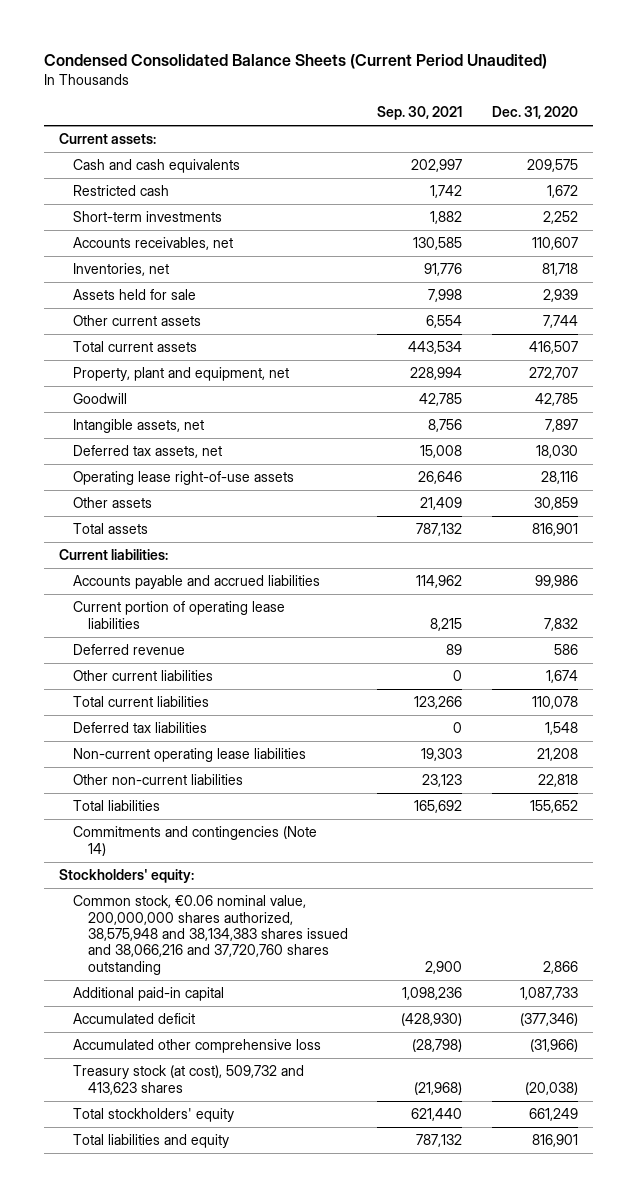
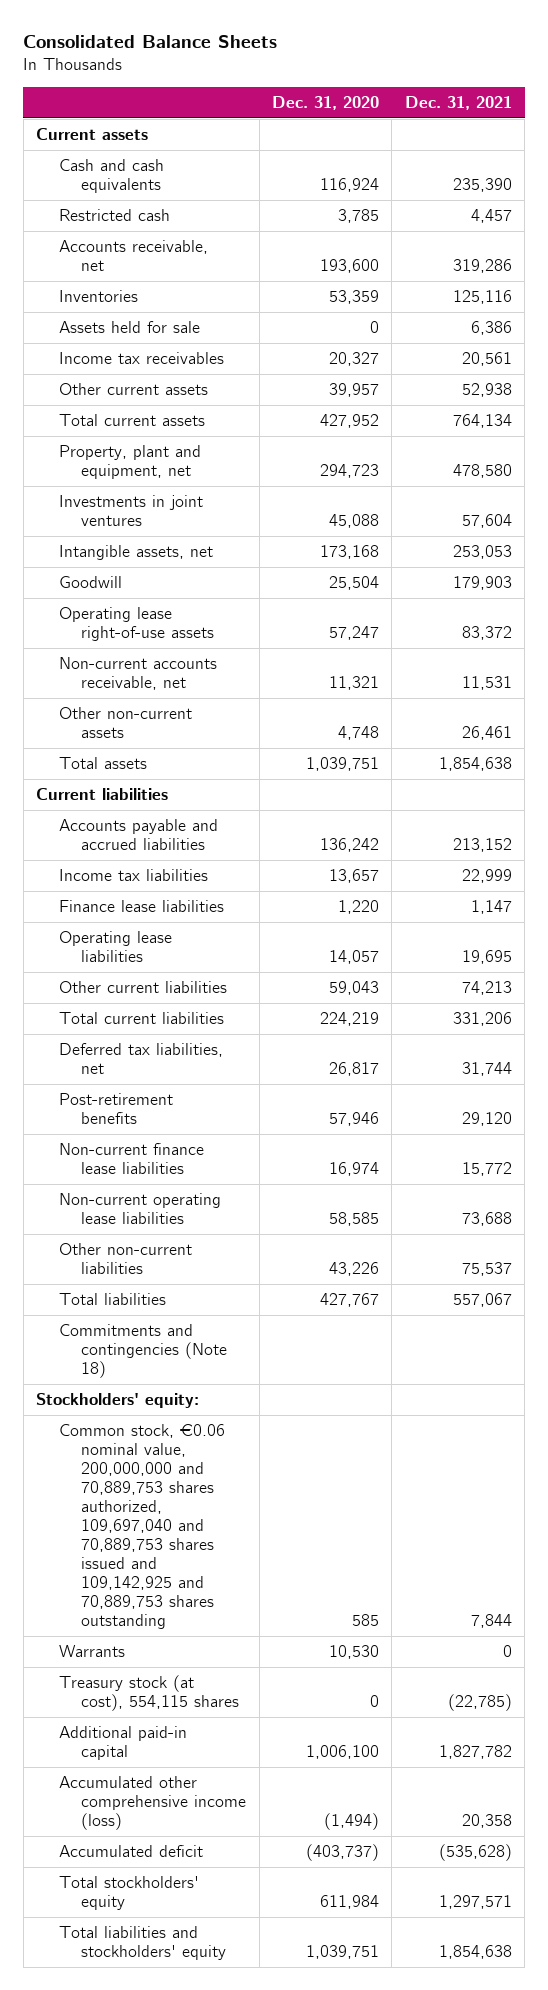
- Condensed Consolidated Balance Sheets (Current Period Unaudited)
+ Consolidated Balance Sheets
- | Sep. 30, 2021 | Dec. 31, 2020
+ | Dec. 31, 2020 | Dec. 31, 2021
- Current assets:
- Cash and cash equivalents | 202,997 | 209,575
- Restricted cash | 1,742 | 1,672
- Short-term investments | 1,882 | 2,252
- Accounts receivables, net | 130,585 | 110,607
- Inventories, net | 91,776 | 81,718
- Assets held for sale | 7,998 | 2,939
- Other current assets | 6,554 | 7,744
- Total current assets | 443,534 | 416,507
- Property, plant and equipment, net | 228,994 | 272,707
- Goodwill | 42,785 | 42,785
- Intangible assets, net | 8,756 | 7,897
- Deferred tax assets, net | 15,008 | 18,030
- Operating lease right-of-use assets | 26,646 | 28,116
- Other assets | 21,409 | 30,859
- Total assets | 787,132 | 816,901
- Current liabilities:
- Accounts payable and accrued liabilities | 114,962 | 99,986
- Current portion of operating lease liabilities | 8,215 | 7,832
- Deferred revenue | 89 | 586
- Other current liabilities | 0 | 1,674
- Total current liabilities | 123,266 | 110,078
- Deferred tax liabilities | 0 | 1,548
- Non-current operating lease liabilities | 19,303 | 21,208
- Other non-current liabilities | 23,123 | 22,818
- Total liabilities | 165,692 | 155,652
- Commitments and contingencies (Note 14)
+ Current assets
+ Cash and cash equivalents | 116,924 | 235,390
+ Restricted cash | 3,785 | 4,457
+ Accounts receivable, net | 193,600 | 319,286
+ Inventories | 53,359 | 125,116
+ Assets held for sale | 0 | 6,386
+ Income tax receivables | 20,327 | 20,561
+ Other current assets | 39,957 | 52,938
+ Total current assets | 427,952 | 764,134
+ Property, plant and equipment, net | 294,723 | 478,580
+ Investments in joint ventures | 45,088 | 57,604
+ Intangible assets, net | 173,168 | 253,053
+ Goodwill | 25,504 | 179,903
+ Operating lease right-of-use assets | 57,247 | 83,372
+ Non-current accounts receivable, net | 11,321 | 11,531
+ Other non-current assets | 4,748 | 26,461
+ Total assets | 1,039,751 | 1,854,638
+ Current liabilities
+ Accounts payable and accrued liabilities | 136,242 | 213,152
+ Income tax liabilities | 13,657 | 22,999
+ Finance lease liabilities | 1,220 | 1,147
+ Operating lease liabilities | 14,057 | 19,695
+ Other current liabilities | 59,043 | 74,213
+ Total current liabilities | 224,219 | 331,206
+ Deferred tax liabilities, net | 26,817 | 31,744
+ Post-retirement benefits | 57,946 | 29,120
+ Non-current finance lease liabilities | 16,974 | 15,772
+ Non-current operating lease liabilities | 58,585 | 73,688
+ Other non-current liabilities | 43,226 | 75,537
+ Total liabilities | 427,767 | 557,067
+ Commitments and contingencies (Note 18)
- Common stock, €0.06 nominal value, 200,000,000 shares authorized, 38,575,948 and 38,134,383 shares issued and 38,066,216 and 37,720,760 shares outstanding | 2,900 | 2,866
- Additional paid-in capital | 1,098,236 | 1,087,733
- Accumulated deficit | (428,930) | (377,346)
- Accumulated other comprehensive loss | (28,798) | (31,966)
- Treasury stock (at cost), 509,732 and 413,623 shares | (21,968) | (20,038)
- Total stockholders' equity | 621,440 | 661,249
- Total liabilities and equity | 787,132 | 816,901
+ Common stock, €0.06 nominal value, 200,000,000 and 70,889,753 shares authorized, 109,697,040 and 70,889,753 shares issued and 109,142,925 and 70,889,753 shares outstanding | 585 | 7,844
+ Warrants | 10,530 | 0
+ Treasury stock (at cost), 554,115 shares | 0 | (22,785)
+ Additional paid-in capital | 1,006,100 | 1,827,782
+ Accumulated other comprehensive income (loss) | (1,494) | 20,358
+ Accumulated deficit | (403,737) | (535,628)
+ Total stockholders' equity | 611,984 | 1,297,571
+ Total liabilities and stockholders' equity | 1,039,751 | 1,854,638

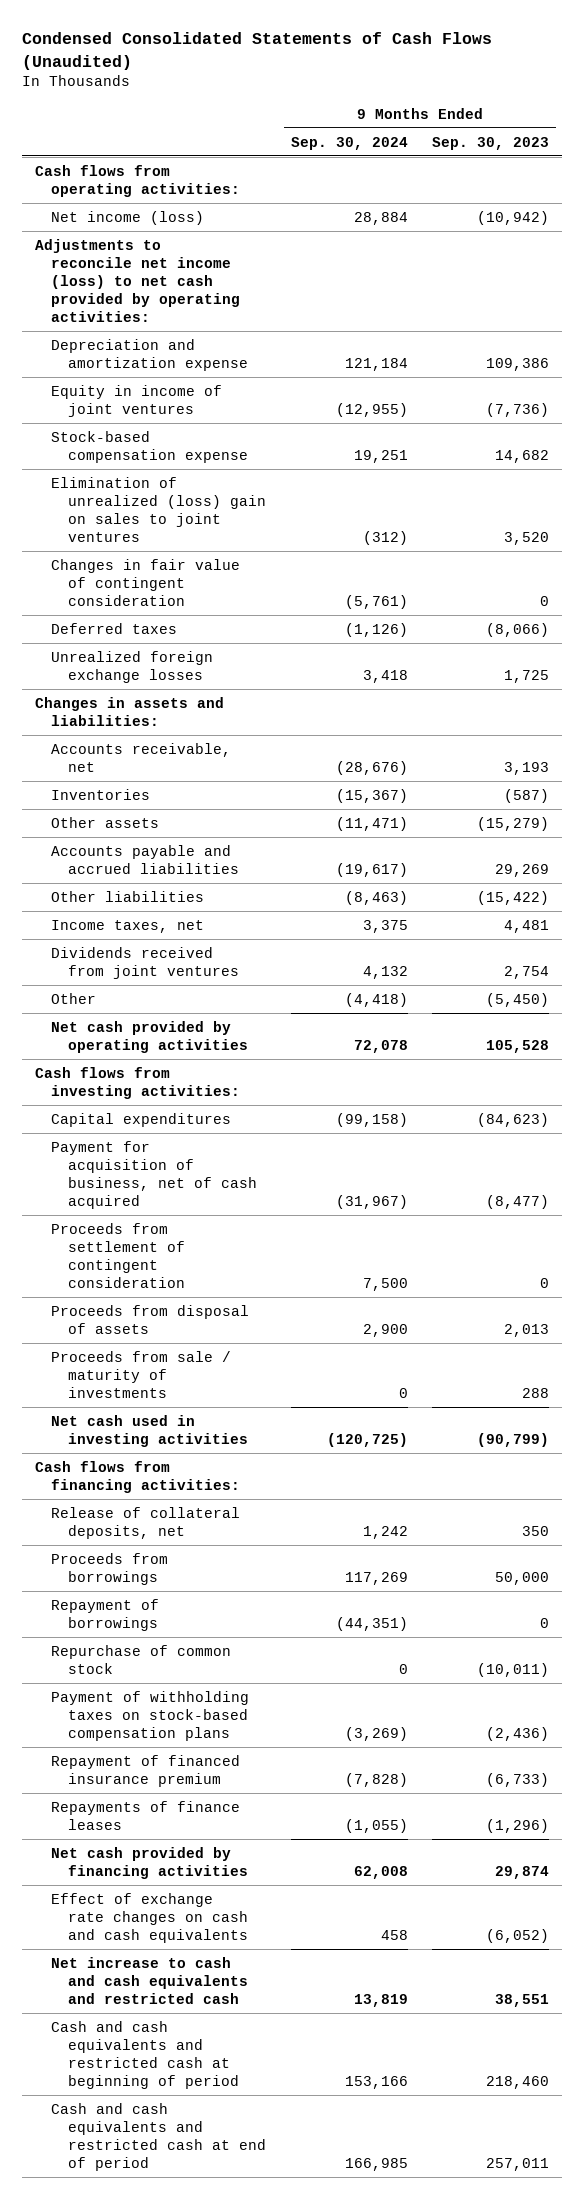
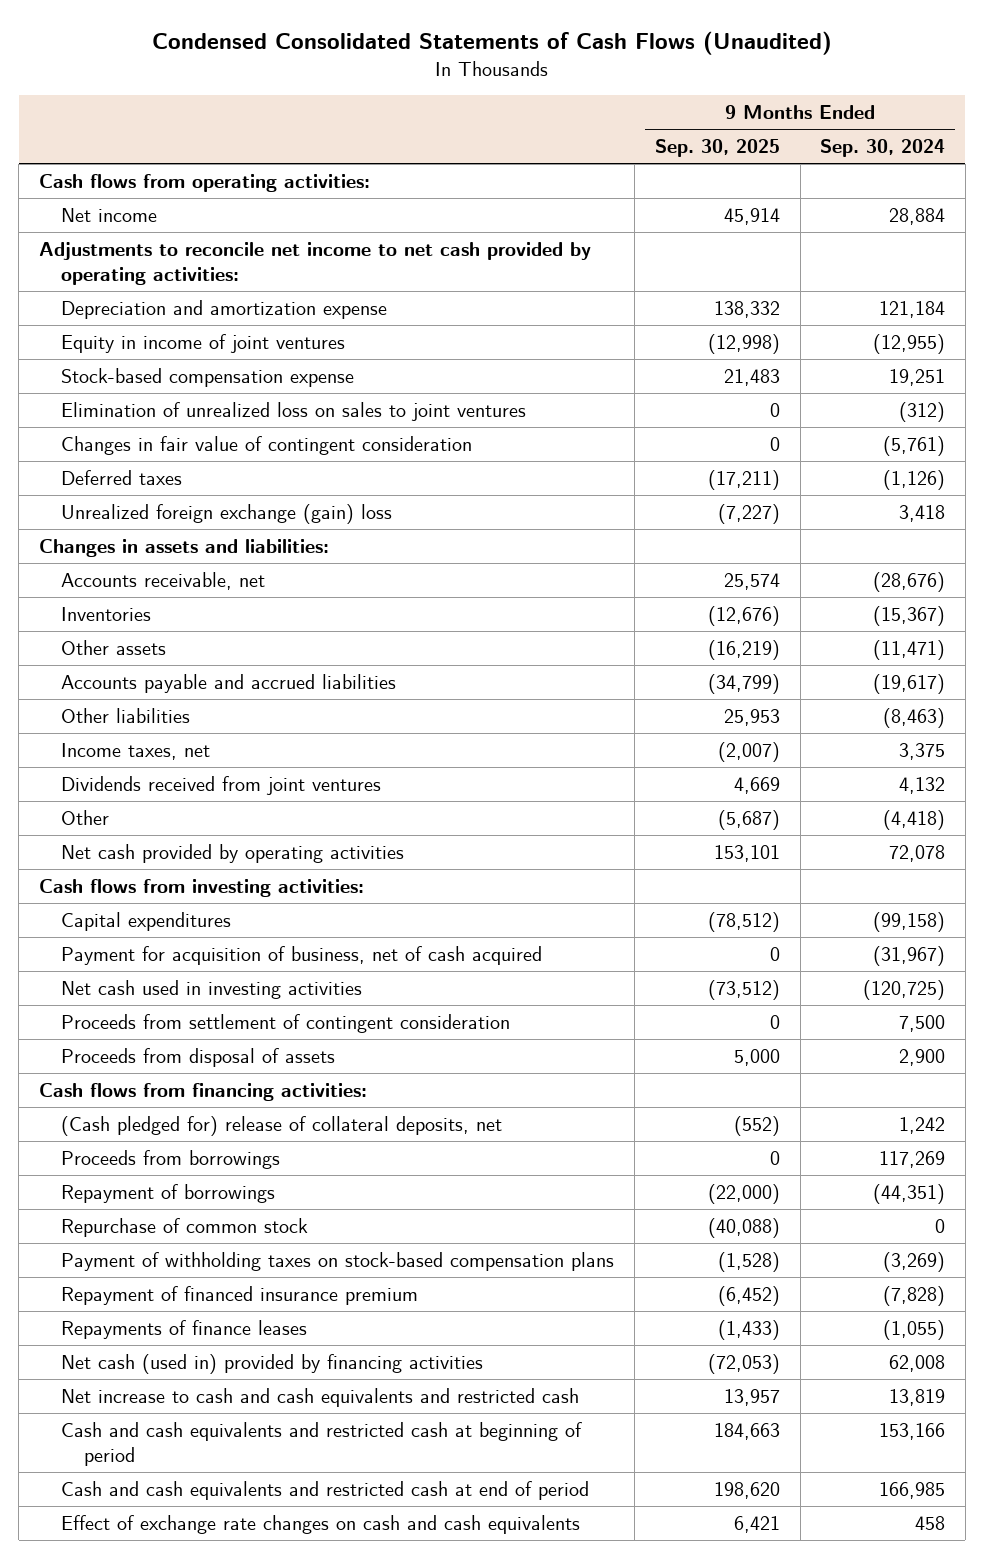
- | 9 Months Ended Sep. 30, 2024 | 9 Months Ended Sep. 30, 2023
+ | 9 Months Ended Sep. 30, 2025 | 9 Months Ended Sep. 30, 2024
- Net income (loss) | 28,884 | (10,942)
- Adjustments to reconcile net income (loss) to net cash provided by operating activities:
+ Net income | 45,914 | 28,884
+ Adjustments to reconcile net income to net cash provided by operating activities:
- Elimination of unrealized (loss) gain on sales to joint ventures | (312) | 3,520
+ Elimination of unrealized loss on sales to joint ventures | 0 | (312)
- Unrealized foreign exchange losses | 3,418 | 1,725
+ Unrealized foreign exchange (gain) loss | (7,227) | 3,418
moved up: Net cash used in investing activities | (73,512) | (120,725)
- Proceeds from sale / maturity of investments | 0 | 288
- Release of collateral deposits, net | 1,242 | 350
+ (Cash pledged for) release of collateral deposits, net | (552) | 1,242
- Net cash provided by financing activities | 62,008 | 29,874
+ Net cash (used in) provided by financing activities | (72,053) | 62,008
moved down: Effect of exchange rate changes on cash and cash equivalents | 6,421 | 458

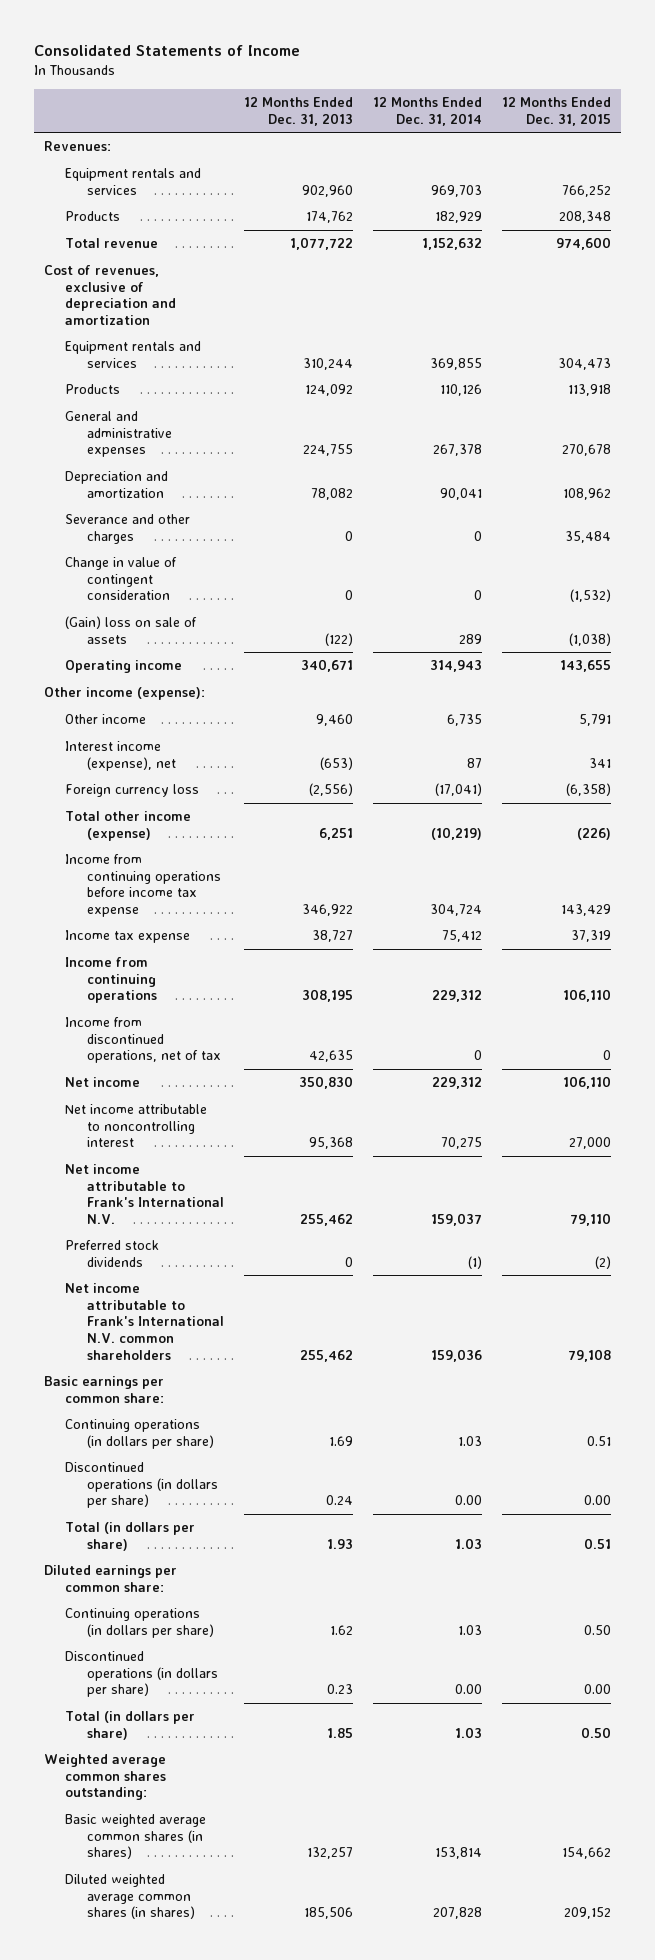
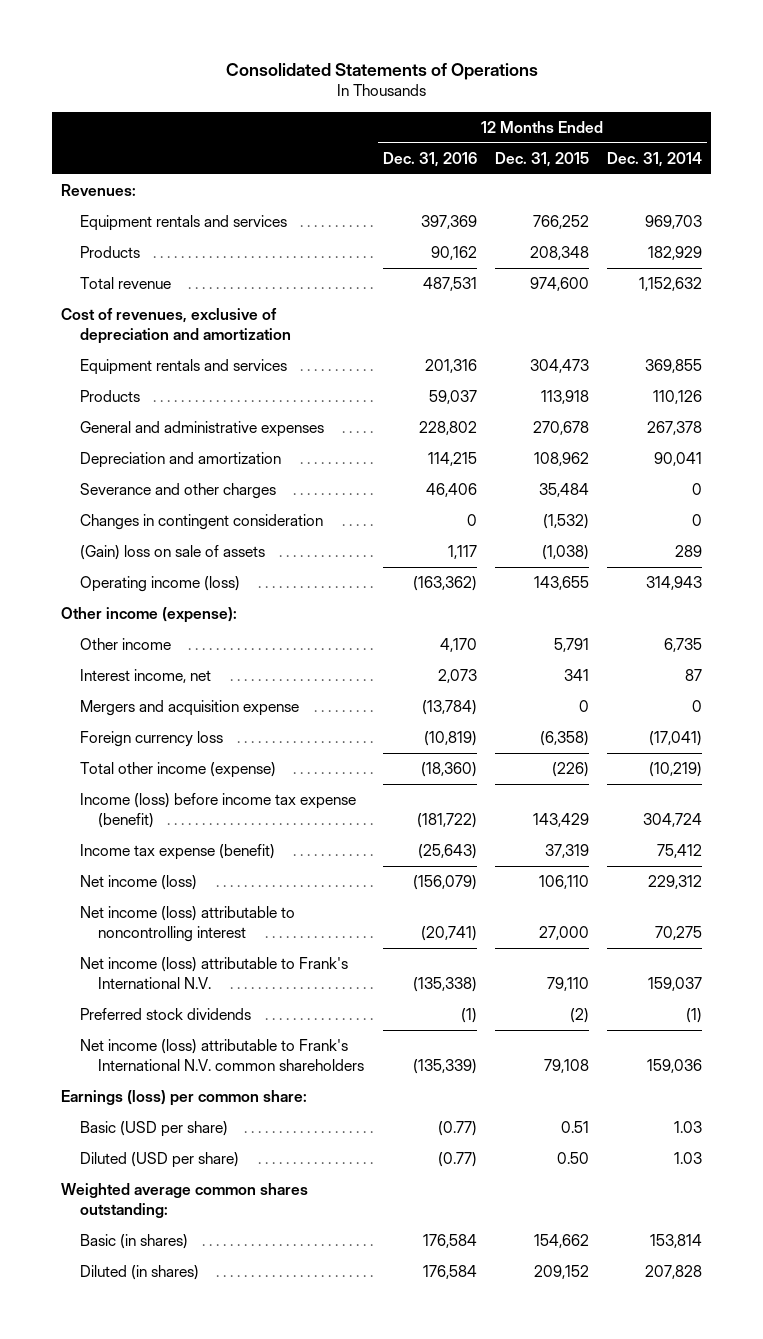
- Consolidated Statements of Income
+ Consolidated Statements of Operations
- | 12 Months Ended Dec. 31, 2013 | 12 Months Ended Dec. 31, 2014 | 12 Months Ended Dec. 31, 2015
+ | 12 Months Ended Dec. 31, 2016 | 12 Months Ended Dec. 31, 2015 | 12 Months Ended Dec. 31, 2014
- Change in value of contingent consideration | 0 | 0 | (1,532)
+ Changes in contingent consideration | 0 | (1,532) | 0
- Operating income | 340,671 | 314,943 | 143,655
+ Operating income (loss) | (163,362) | 143,655 | 314,943
- Interest income (expense), net | (653) | 87 | 341
+ Interest income, net | 2,073 | 341 | 87
+ Mergers and acquisition expense | (13,784) | 0 | 0
- Income from continuing operations before income tax expense | 346,922 | 304,724 | 143,429
- Income tax expense | 38,727 | 75,412 | 37,319
- Income from continuing operations | 308,195 | 229,312 | 106,110
- Income from discontinued operations, net of tax | 42,635 | 0 | 0
- Net income | 350,830 | 229,312 | 106,110
- Net income attributable to noncontrolling interest | 95,368 | 70,275 | 27,000
- Net income attributable to Frank's International N.V. | 255,462 | 159,037 | 79,110
+ Income (loss) before income tax expense (benefit) | (181,722) | 143,429 | 304,724
+ Income tax expense (benefit) | (25,643) | 37,319 | 75,412
+ Net income (loss) | (156,079) | 106,110 | 229,312
+ Net income (loss) attributable to noncontrolling interest | (20,741) | 27,000 | 70,275
+ Net income (loss) attributable to Frank's International N.V. | (135,338) | 79,110 | 159,037
- Net income attributable to Frank's International N.V. common shareholders | 255,462 | 159,036 | 79,108
- Basic earnings per common share:
- Continuing operations (in dollars per share) | 1.69 | 1.03 | 0.51
- Discontinued operations (in dollars per share) | 0.24 | 0.00 | 0.00
- Total (in dollars per share) | 1.93 | 1.03 | 0.51
- Diluted earnings per common share:
- Continuing operations (in dollars per share) | 1.62 | 1.03 | 0.50
- Discontinued operations (in dollars per share) | 0.23 | 0.00 | 0.00
- Total (in dollars per share) | 1.85 | 1.03 | 0.50
+ Net income (loss) attributable to Frank's International N.V. common shareholders | (135,339) | 79,108 | 159,036
+ Earnings (loss) per common share:
+ Basic (USD per share) | (0.77) | 0.51 | 1.03
+ Diluted (USD per share) | (0.77) | 0.50 | 1.03
- Basic weighted average common shares (in shares) | 132,257 | 153,814 | 154,662
- Diluted weighted average common shares (in shares) | 185,506 | 207,828 | 209,152
+ Basic (in shares) | 176,584 | 154,662 | 153,814
+ Diluted (in shares) | 176,584 | 209,152 | 207,828

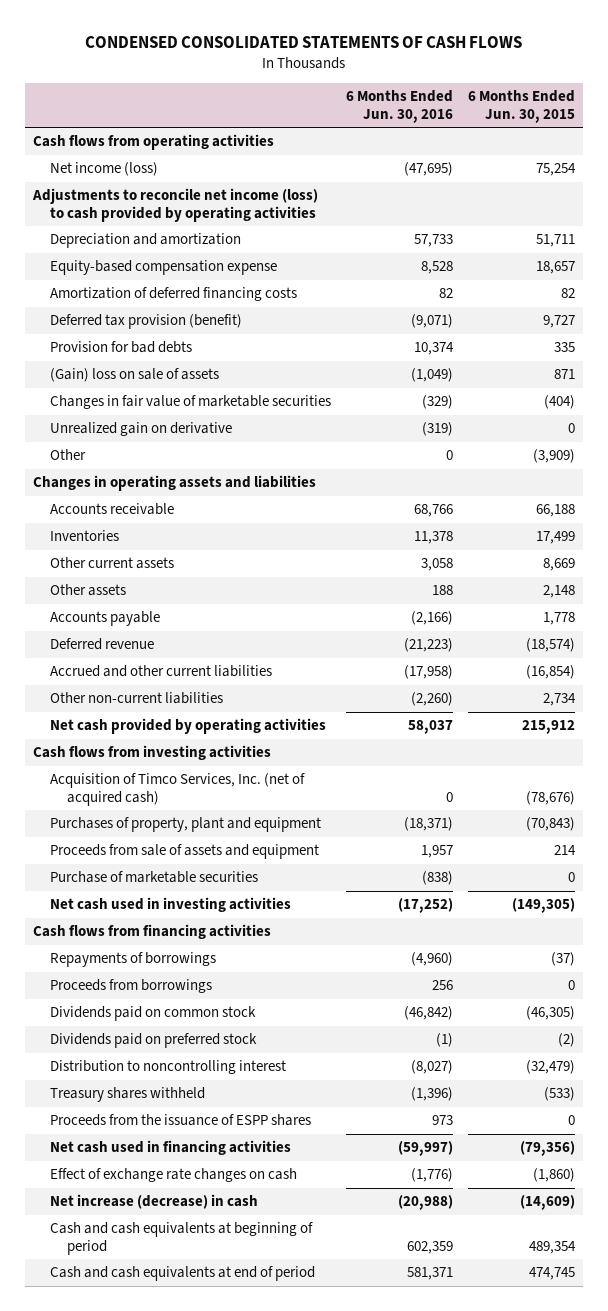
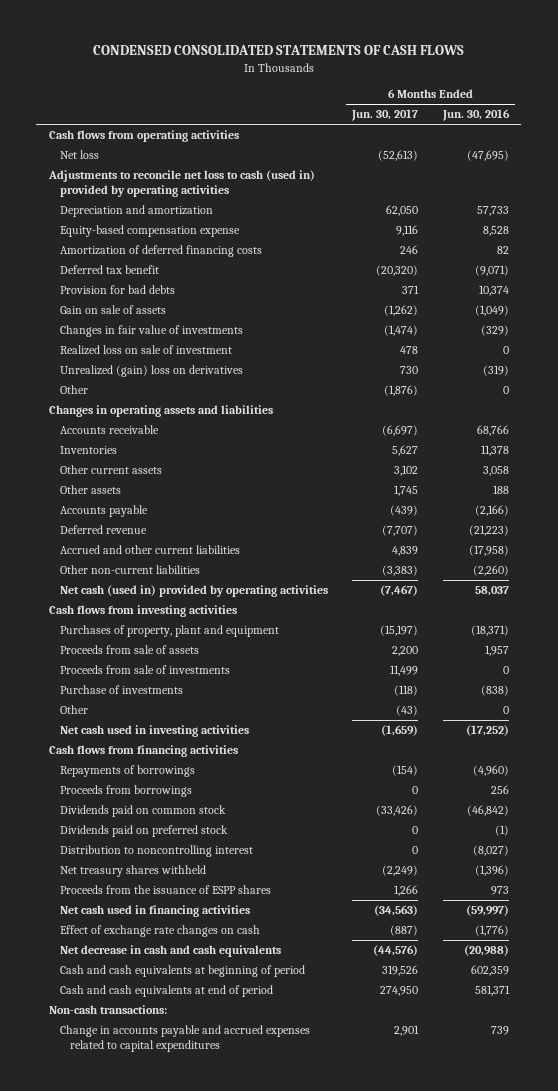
- | 6 Months Ended Jun. 30, 2016 | 6 Months Ended Jun. 30, 2015
+ | 6 Months Ended Jun. 30, 2017 | 6 Months Ended Jun. 30, 2016
- Net income (loss) | (47,695) | 75,254
- Adjustments to reconcile net income (loss) to cash provided by operating activities
+ Net loss | (52,613) | (47,695)
+ Adjustments to reconcile net loss to cash (used in) provided by operating activities
- Deferred tax provision (benefit) | (9,071) | 9,727
+ Deferred tax benefit | (20,320) | (9,071)
- (Gain) loss on sale of assets | (1,049) | 871
- Changes in fair value of marketable securities | (329) | (404)
- Unrealized gain on derivative | (319) | 0
+ Gain on sale of assets | (1,262) | (1,049)
+ Changes in fair value of investments | (1,474) | (329)
+ Realized loss on sale of investment | 478 | 0
+ Unrealized (gain) loss on derivatives | 730 | (319)
- Net cash provided by operating activities | 58,037 | 215,912
+ Net cash (used in) provided by operating activities | (7,467) | 58,037
- Acquisition of Timco Services, Inc. (net of acquired cash) | 0 | (78,676)
- Proceeds from sale of assets and equipment | 1,957 | 214
- Purchase of marketable securities | (838) | 0
+ Proceeds from sale of assets | 2,200 | 1,957
+ Proceeds from sale of investments | 11,499 | 0
+ Purchase of investments | (118) | (838)
+ Other | (43) | 0
- Treasury shares withheld | (1,396) | (533)
+ Net treasury shares withheld | (2,249) | (1,396)
- Net increase (decrease) in cash | (20,988) | (14,609)
+ Net decrease in cash and cash equivalents | (44,576) | (20,988)
+ Non-cash transactions:
+ Change in accounts payable and accrued expenses related to capital expenditures | 2,901 | 739

